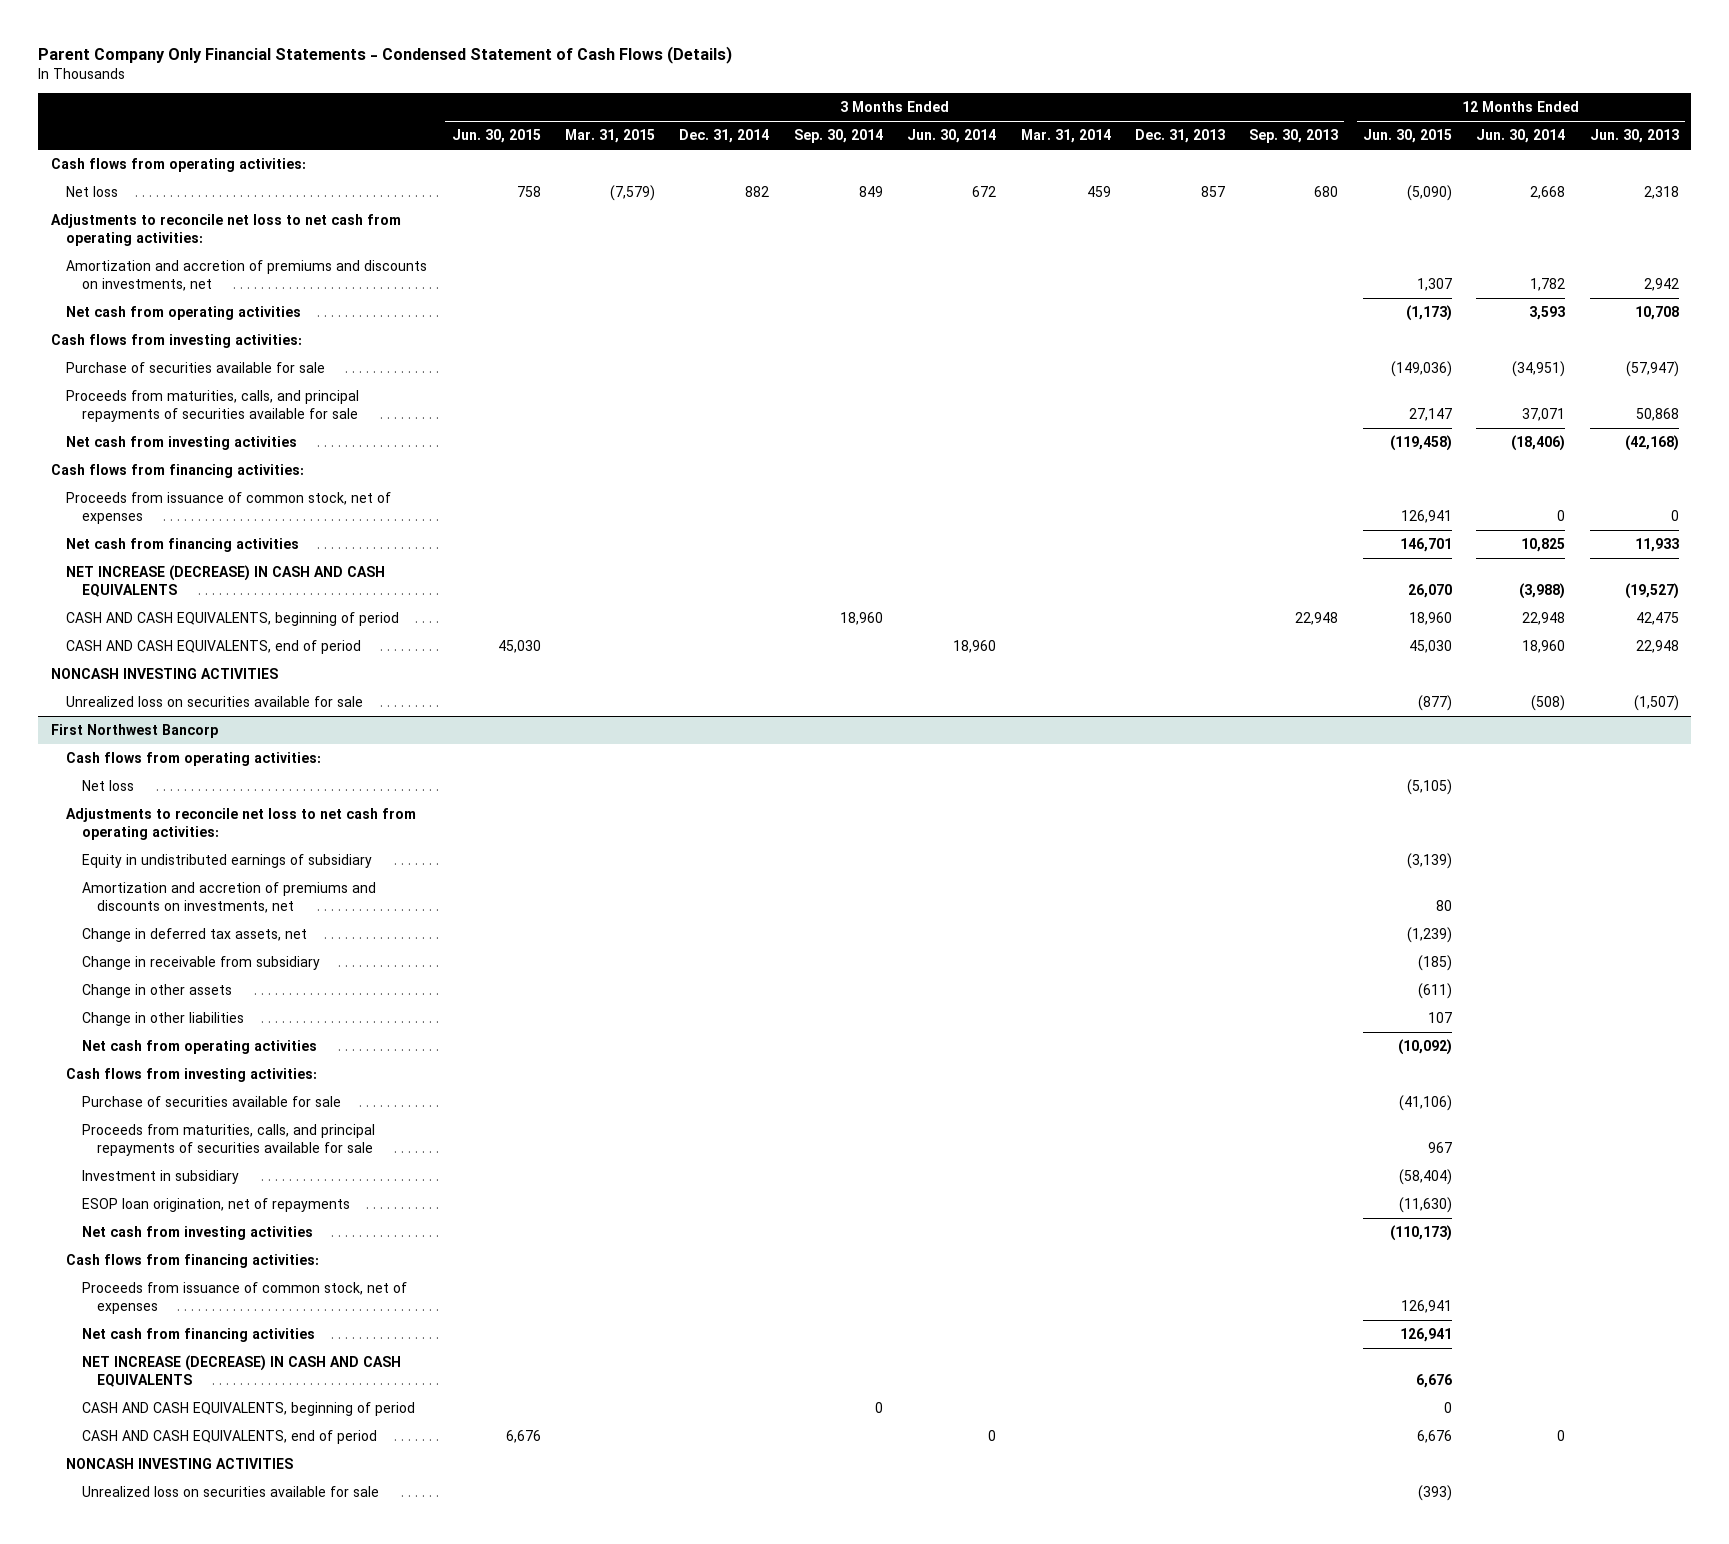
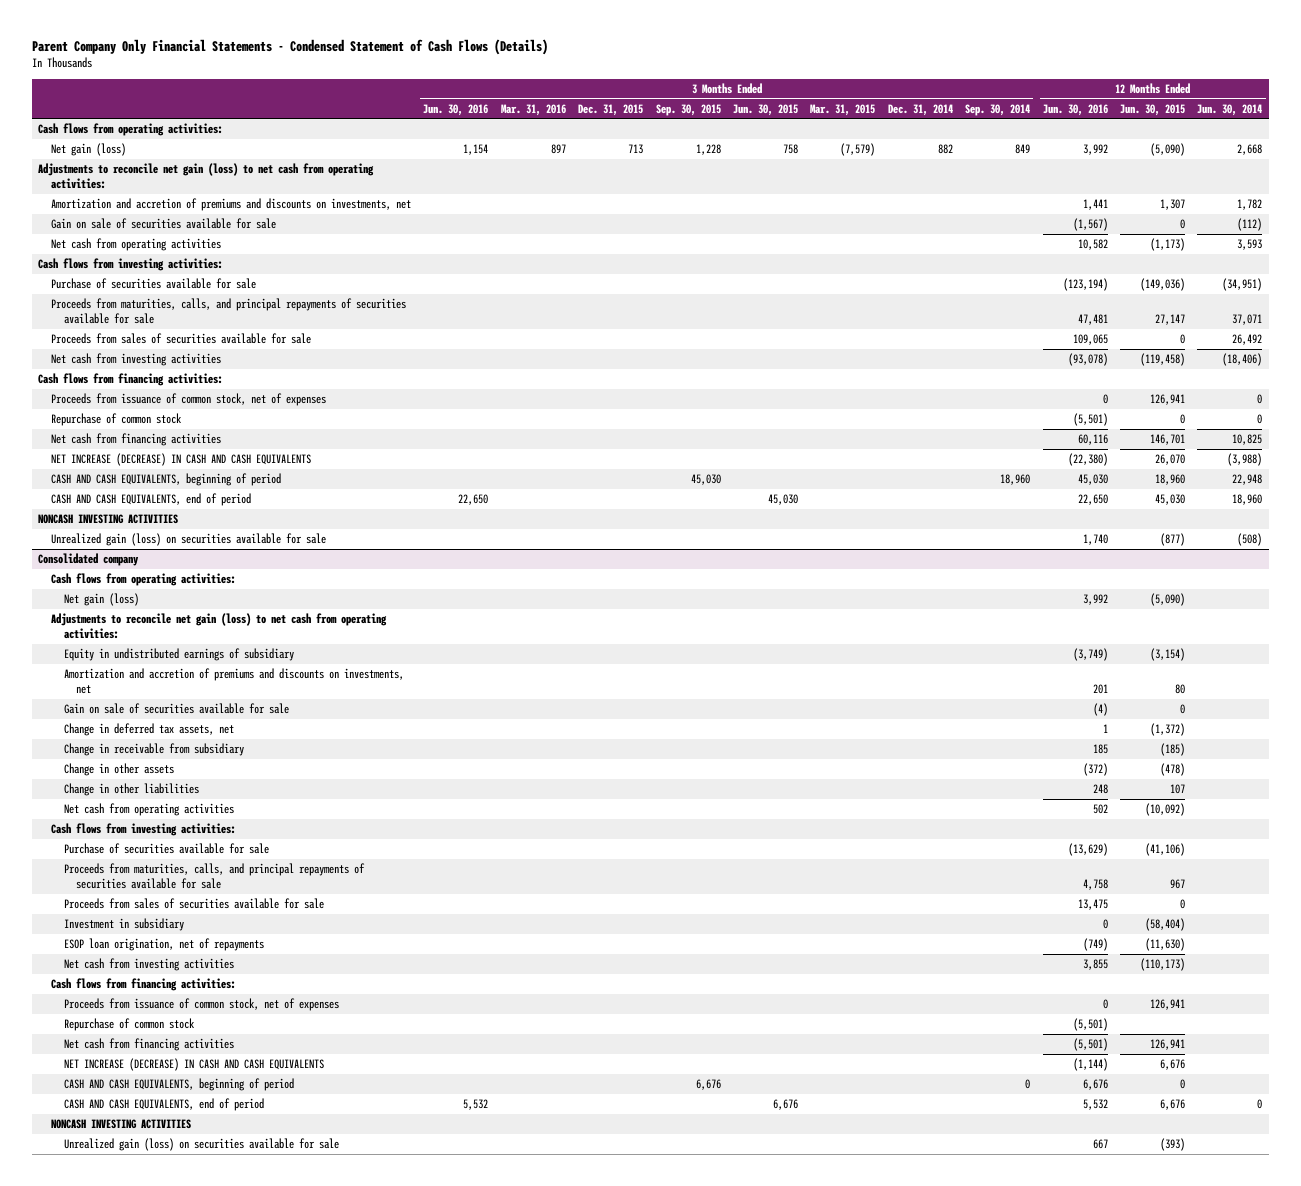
- | 3 Months Ended Jun. 30, 2015 | 3 Months Ended Mar. 31, 2015 | 3 Months Ended Dec. 31, 2014 | 3 Months Ended Sep. 30, 2014 | 3 Months Ended Jun. 30, 2014 | 3 Months Ended Mar. 31, 2014 | 3 Months Ended Dec. 31, 2013 | 3 Months Ended Sep. 30, 2013 | 12 Months Ended Jun. 30, 2015 | 12 Months Ended Jun. 30, 2014 | 12 Months Ended Jun. 30, 2013
+ | 3 Months Ended Jun. 30, 2016 | 3 Months Ended Mar. 31, 2016 | 3 Months Ended Dec. 31, 2015 | 3 Months Ended Sep. 30, 2015 | 3 Months Ended Jun. 30, 2015 | 3 Months Ended Mar. 31, 2015 | 3 Months Ended Dec. 31, 2014 | 3 Months Ended Sep. 30, 2014 | 12 Months Ended Jun. 30, 2016 | 12 Months Ended Jun. 30, 2015 | 12 Months Ended Jun. 30, 2014
- Net loss | 758 | (7,579) | 882 | 849 | 672 | 459 | 857 | 680 | (5,090) | 2,668 | 2,318
- Adjustments to reconcile net loss to net cash from operating activities:
+ Net gain (loss) | 1,154 | 897 | 713 | 1,228 | 758 | (7,579) | 882 | 849 | 3,992 | (5,090) | 2,668
+ Adjustments to reconcile net gain (loss) to net cash from operating activities:
+ Gain on sale of securities available for sale | | | | | | | | | (1,567) | 0 | (112)
+ Proceeds from sales of securities available for sale | | | | | | | | | 109,065 | 0 | 26,492
+ Repurchase of common stock | | | | | | | | | (5,501) | 0 | 0
- Unrealized loss on securities available for sale | | | | | | | | | (877) | (508) | (1,507)
- First Northwest Bancorp
+ Unrealized gain (loss) on securities available for sale | | | | | | | | | 1,740 | (877) | (508)
+ Consolidated company
- Net loss | | | | | | | | | (5,105) | |
- Adjustments to reconcile net loss to net cash from operating activities:
- Equity in undistributed earnings of subsidiary | | | | | | | | | (3,139) | |
+ Net gain (loss) | | | | | | | | | 3,992 | (5,090) |
+ Adjustments to reconcile net gain (loss) to net cash from operating activities:
+ Equity in undistributed earnings of subsidiary | | | | | | | | | (3,749) | (3,154) |
- Change in deferred tax assets, net | | | | | | | | | (1,239) | |
+ Gain on sale of securities available for sale | | | | | | | | | (4) | 0 |
+ Change in deferred tax assets, net | | | | | | | | | 1 | (1,372) |
- Change in other assets | | | | | | | | | (611) | |
+ Change in other assets | | | | | | | | | (372) | (478) |
+ Proceeds from sales of securities available for sale | | | | | | | | | 13,475 | 0 |
+ Repurchase of common stock | | | | | | | | | (5,501) | |
- Unrealized loss on securities available for sale | | | | | | | | | (393) | |
+ Unrealized gain (loss) on securities available for sale | | | | | | | | | 667 | (393) |

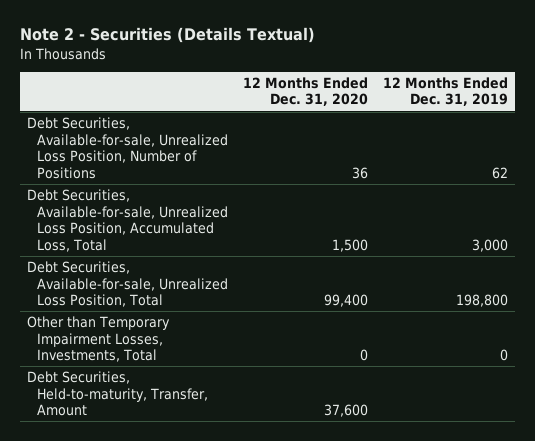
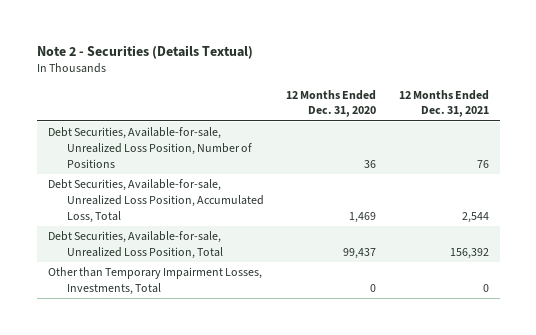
- | 12 Months Ended Dec. 31, 2020 | 12 Months Ended Dec. 31, 2019
+ | 12 Months Ended Dec. 31, 2020 | 12 Months Ended Dec. 31, 2021
- Debt Securities, Available-for-sale, Unrealized Loss Position, Accumulated Loss, Total | 1,500 | 3,000
- Debt Securities, Available-for-sale, Unrealized Loss Position, Total | 99,400 | 198,800
+ Debt Securities, Available-for-sale, Unrealized Loss Position, Accumulated Loss, Total | 1,469 | 2,544
+ Debt Securities, Available-for-sale, Unrealized Loss Position, Total | 99,437 | 156,392
- Debt Securities, Held-to-maturity, Transfer, Amount | 37,600 |

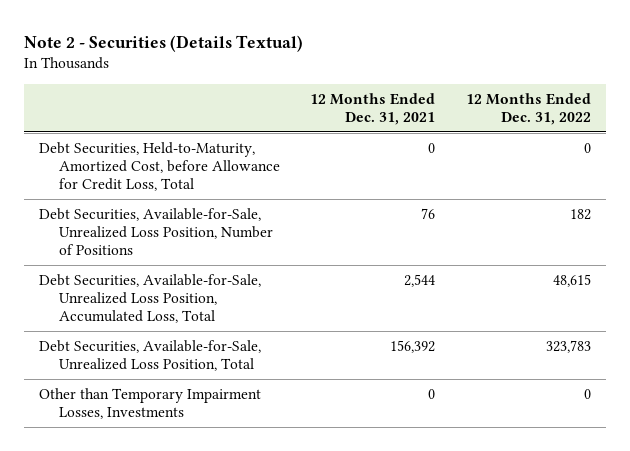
- | 12 Months Ended Dec. 31, 2020 | 12 Months Ended Dec. 31, 2021
+ | 12 Months Ended Dec. 31, 2021 | 12 Months Ended Dec. 31, 2022
- Debt Securities, Available-for-sale, Unrealized Loss Position, Number of Positions | 36 | 76
- Debt Securities, Available-for-sale, Unrealized Loss Position, Accumulated Loss, Total | 1,469 | 2,544
- Debt Securities, Available-for-sale, Unrealized Loss Position, Total | 99,437 | 156,392
- Other than Temporary Impairment Losses, Investments, Total | 0 | 0
+ Debt Securities, Held-to-Maturity, Amortized Cost, before Allowance for Credit Loss, Total | 0 | 0
+ Debt Securities, Available-for-Sale, Unrealized Loss Position, Number of Positions | 76 | 182
+ Debt Securities, Available-for-Sale, Unrealized Loss Position, Accumulated Loss, Total | 2,544 | 48,615
+ Debt Securities, Available-for-Sale, Unrealized Loss Position, Total | 156,392 | 323,783
+ Other than Temporary Impairment Losses, Investments | 0 | 0

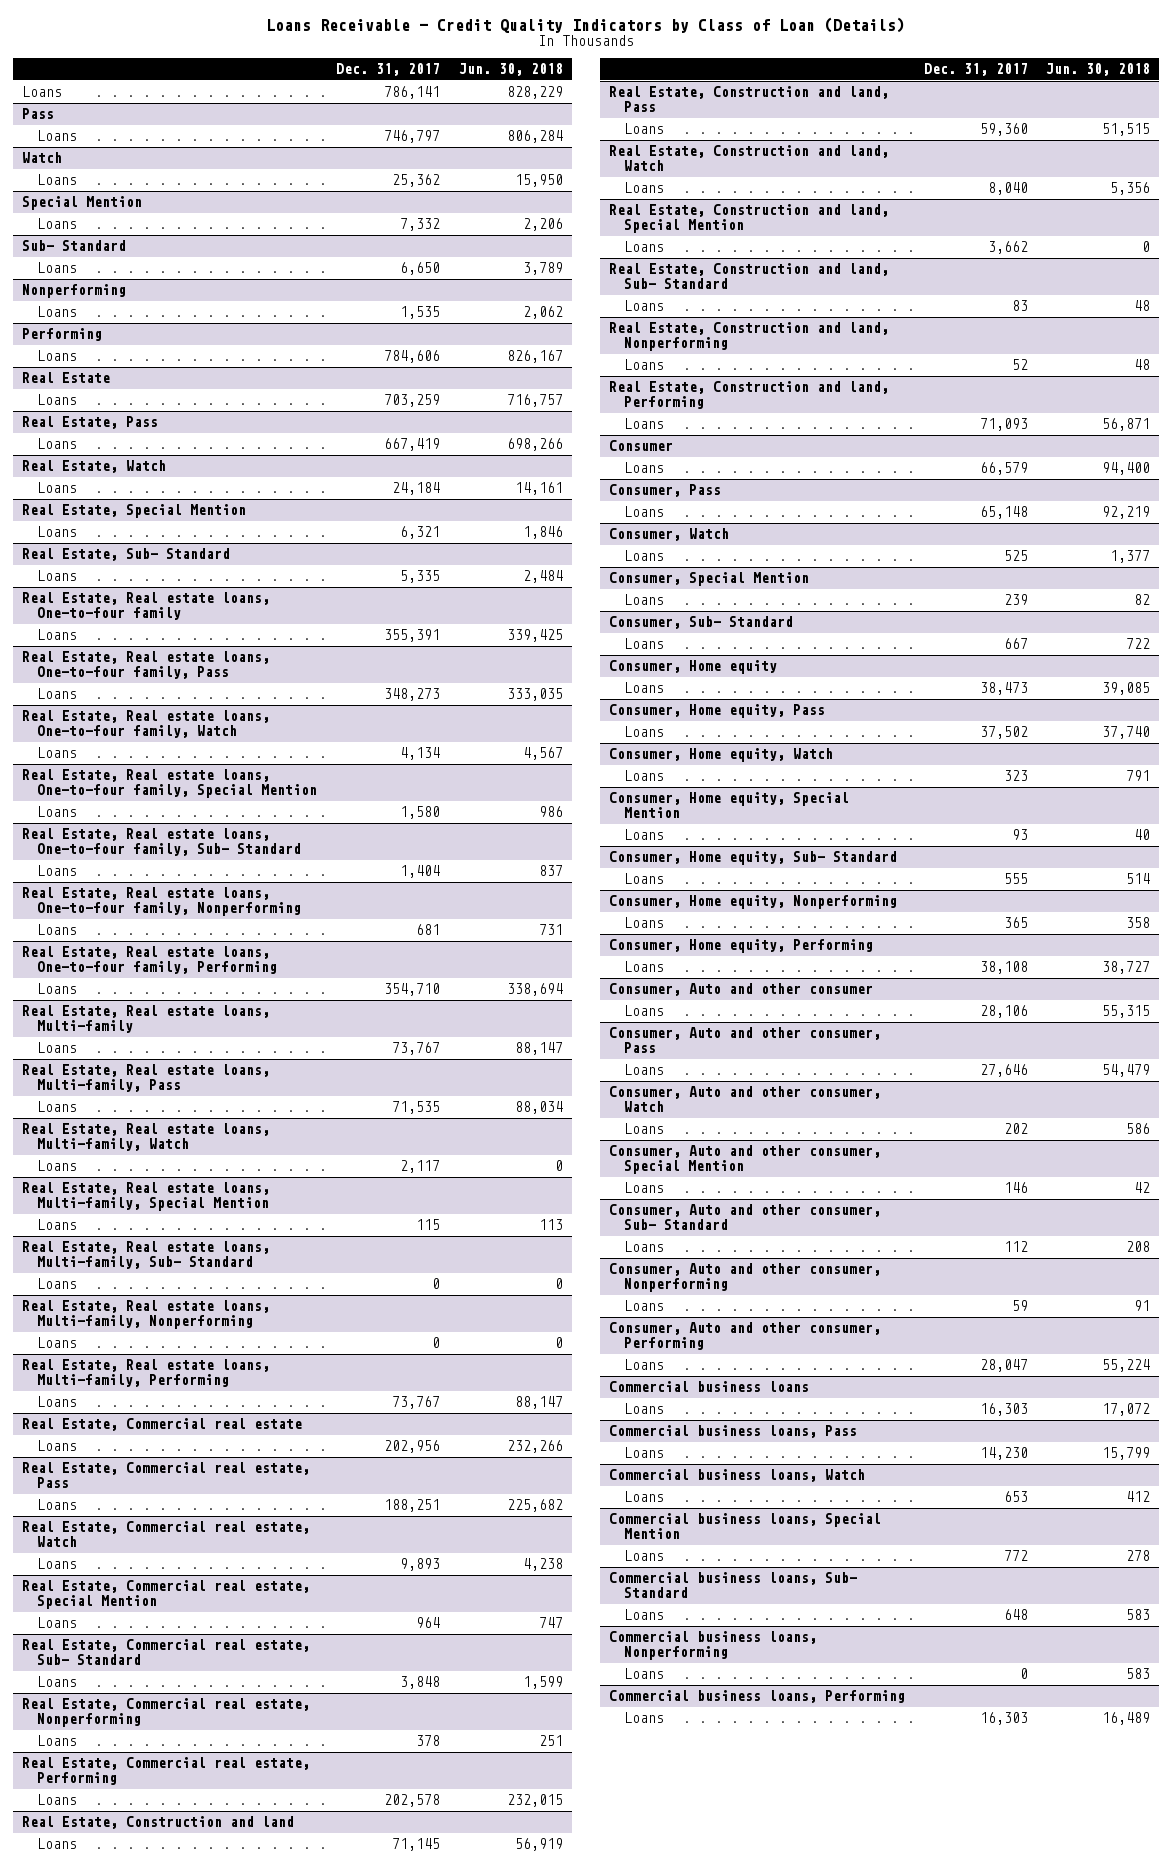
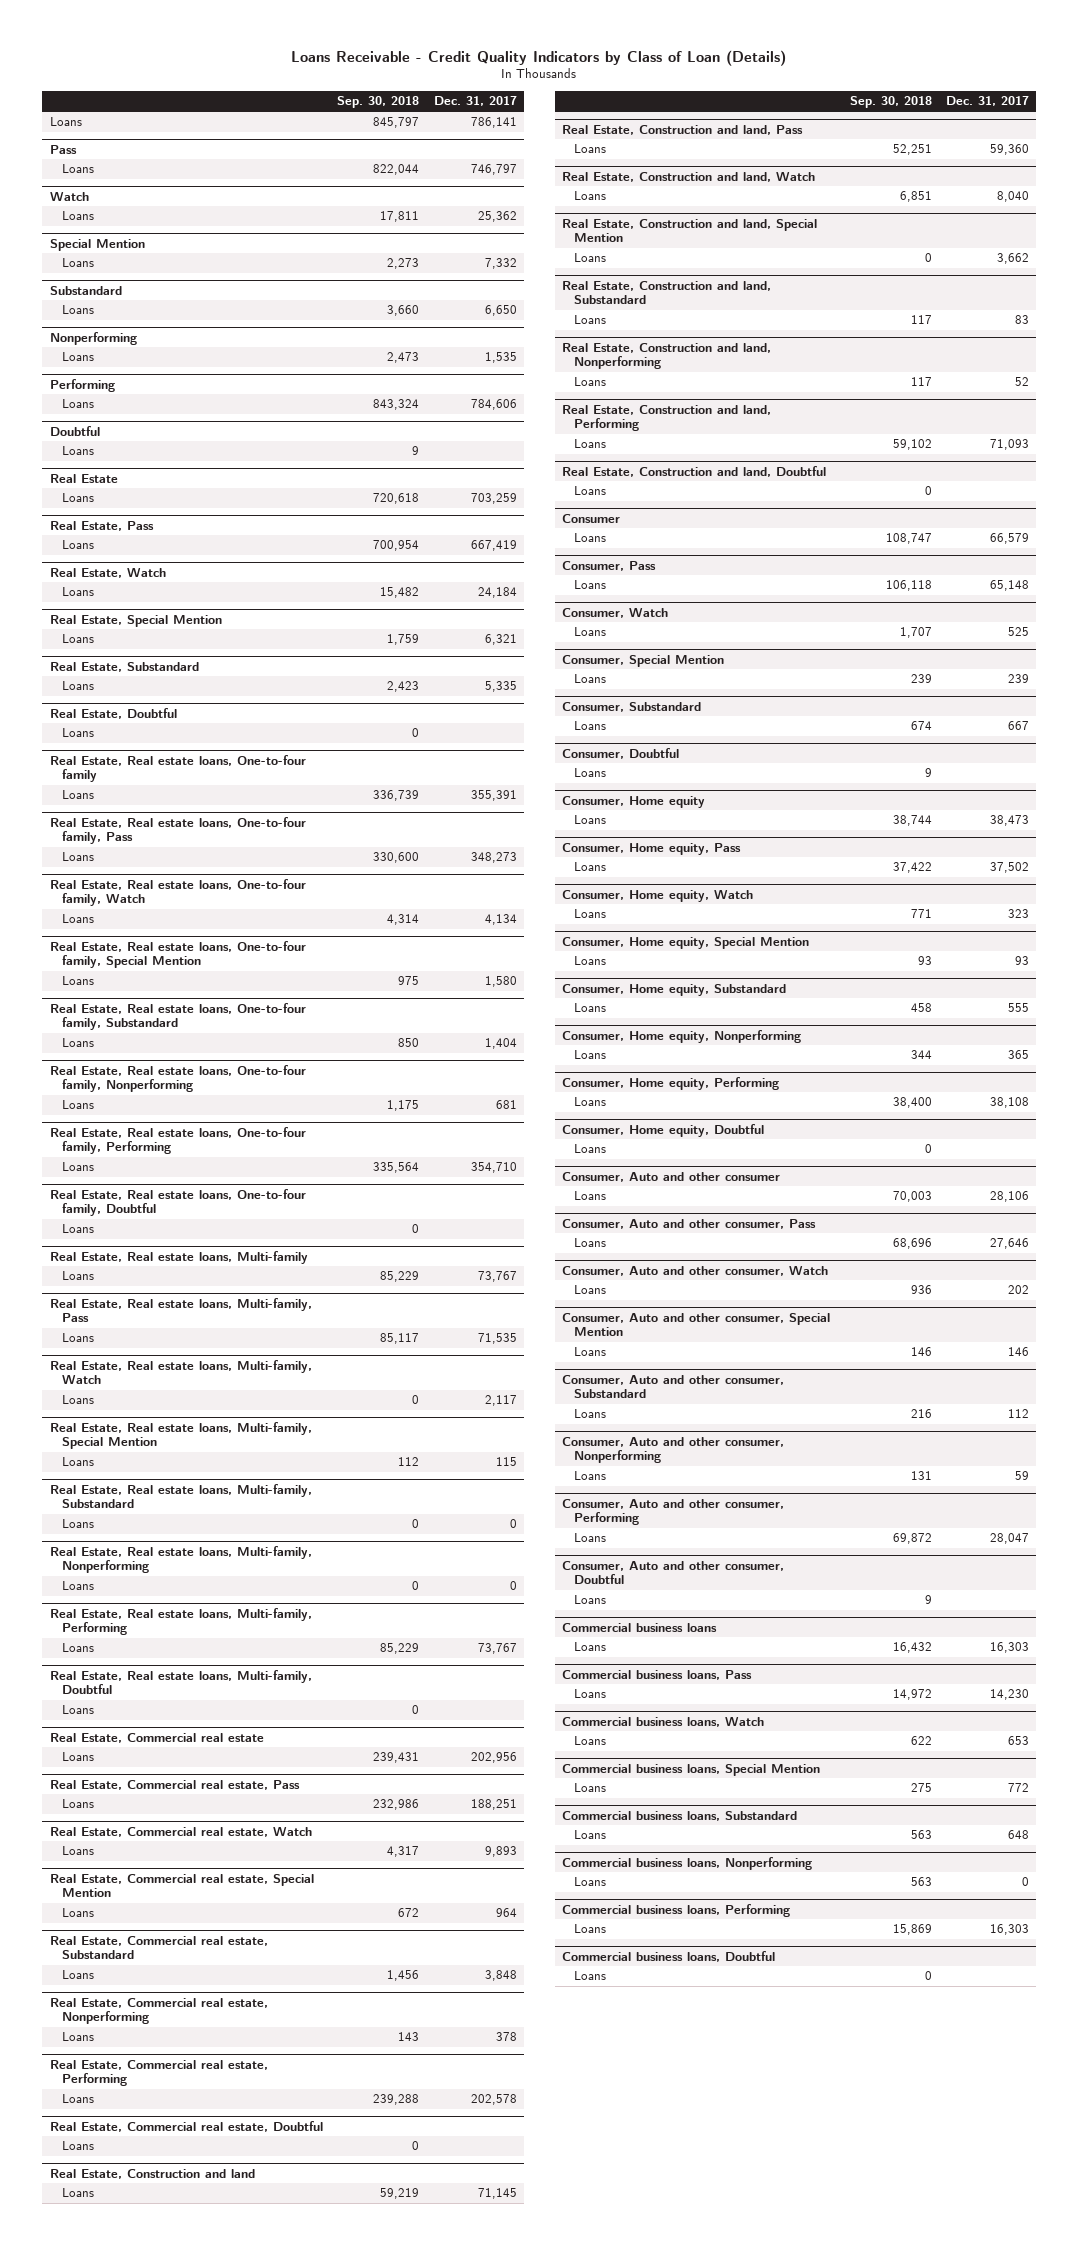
- | Dec. 31, 2017 | Jun. 30, 2018
+ | Sep. 30, 2018 | Dec. 31, 2017
- Sub- Standard
+ Substandard
+ Doubtful
+ Loans | 9 |
- Real Estate, Sub- Standard
+ Real Estate, Substandard
+ Real Estate, Doubtful
+ Loans | 0 |
- Real Estate, Real estate loans, One-to-four family, Sub- Standard
+ Real Estate, Real estate loans, One-to-four family, Substandard
+ Real Estate, Real estate loans, One-to-four family, Doubtful
+ Loans | 0 |
- Real Estate, Real estate loans, Multi-family, Sub- Standard
+ Real Estate, Real estate loans, Multi-family, Substandard
+ Real Estate, Real estate loans, Multi-family, Doubtful
+ Loans | 0 |
- Real Estate, Commercial real estate, Sub- Standard
+ Real Estate, Commercial real estate, Substandard
+ Real Estate, Commercial real estate, Doubtful
+ Loans | 0 |
- Real Estate, Construction and land, Sub- Standard
+ Real Estate, Construction and land, Substandard
+ Real Estate, Construction and land, Doubtful
+ Loans | 0 |
- Consumer, Sub- Standard
+ Consumer, Substandard
+ Consumer, Doubtful
+ Loans | 9 |
- Consumer, Home equity, Sub- Standard
+ Consumer, Home equity, Substandard
+ Consumer, Home equity, Doubtful
+ Loans | 0 |
- Consumer, Auto and other consumer, Sub- Standard
+ Consumer, Auto and other consumer, Substandard
+ Consumer, Auto and other consumer, Doubtful
+ Loans | 9 |
- Commercial business loans, Sub- Standard
+ Commercial business loans, Substandard
+ Commercial business loans, Doubtful
+ Loans | 0 |

